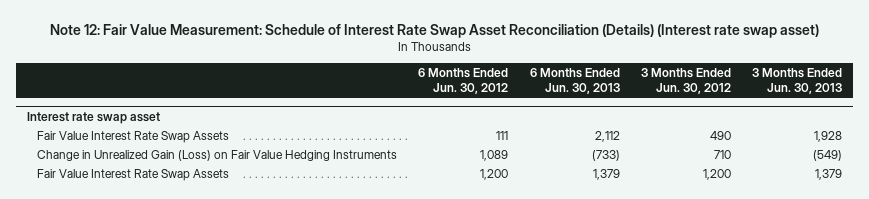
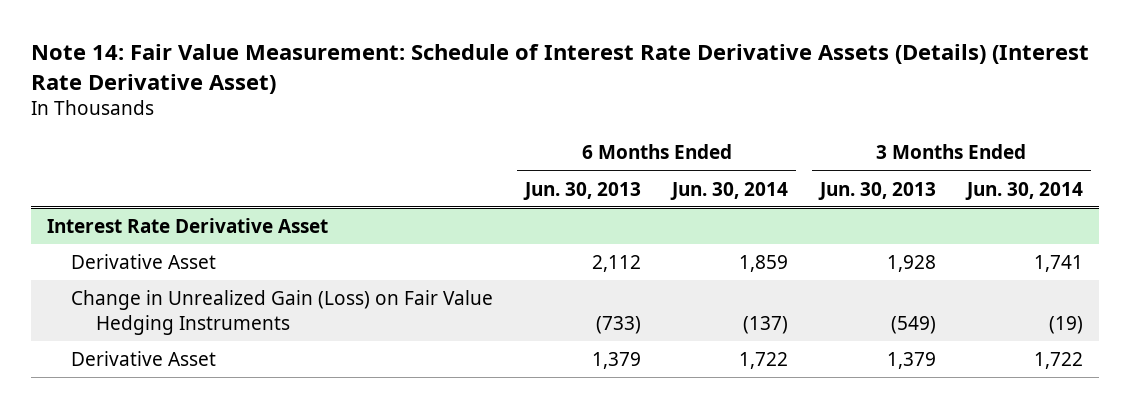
- Note 12: Fair Value Measurement: Schedule of Interest Rate Swap Asset Reconciliation (Details) (Interest rate swap asset)
+ Note 14: Fair Value Measurement: Schedule of Interest Rate Derivative Assets (Details) (Interest Rate Derivative Asset)
- | 6 Months Ended Jun. 30, 2012 | 6 Months Ended Jun. 30, 2013 | 3 Months Ended Jun. 30, 2012 | 3 Months Ended Jun. 30, 2013
+ | 6 Months Ended Jun. 30, 2013 | 6 Months Ended Jun. 30, 2014 | 3 Months Ended Jun. 30, 2013 | 3 Months Ended Jun. 30, 2014
- Interest rate swap asset
- Fair Value Interest Rate Swap Assets | 111 | 2,112 | 490 | 1,928
+ Interest Rate Derivative Asset
+ Derivative Asset | 2,112 | 1,859 | 1,928 | 1,741
- Fair Value Interest Rate Swap Assets | 1,200 | 1,379 | 1,200 | 1,379
+ Derivative Asset | 1,379 | 1,722 | 1,379 | 1,722

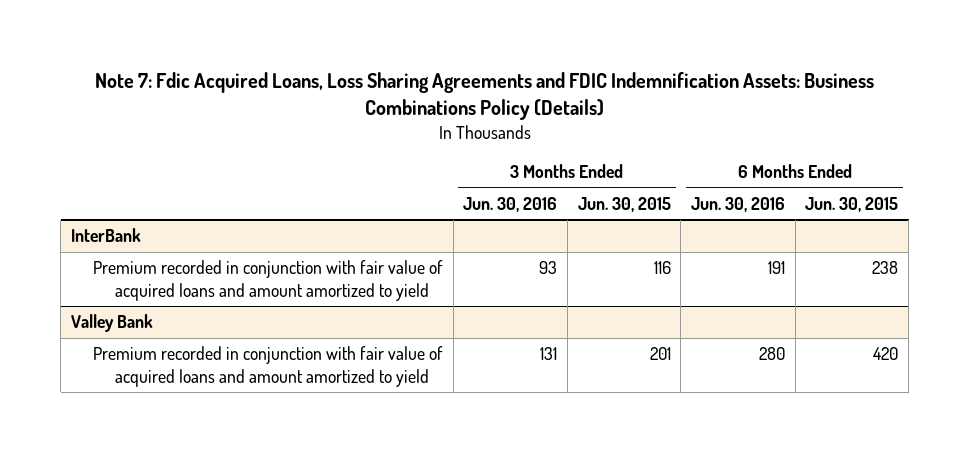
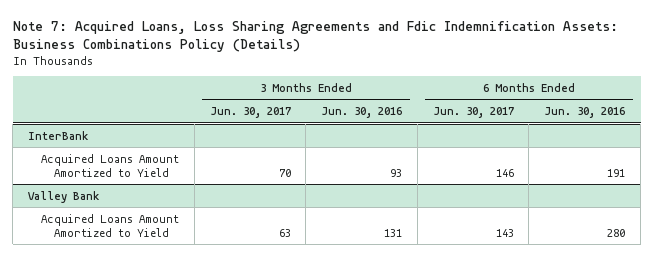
- Note 7: Fdic Acquired Loans, Loss Sharing Agreements and FDIC Indemnification Assets: Business Combinations Policy (Details)
+ Note 7: Acquired Loans, Loss Sharing Agreements and Fdic Indemnification Assets: Business Combinations Policy (Details)
- | 3 Months Ended Jun. 30, 2016 | 3 Months Ended Jun. 30, 2015 | 6 Months Ended Jun. 30, 2016 | 6 Months Ended Jun. 30, 2015
+ | 3 Months Ended Jun. 30, 2017 | 3 Months Ended Jun. 30, 2016 | 6 Months Ended Jun. 30, 2017 | 6 Months Ended Jun. 30, 2016
@ InterBank
- Premium recorded in conjunction with fair value of acquired loans and amount amortized to yield | 93 | 116 | 191 | 238
+ Acquired Loans Amount Amortized to Yield | 70 | 93 | 146 | 191
@ Valley Bank
- Premium recorded in conjunction with fair value of acquired loans and amount amortized to yield | 131 | 201 | 280 | 420
+ Acquired Loans Amount Amortized to Yield | 63 | 131 | 143 | 280

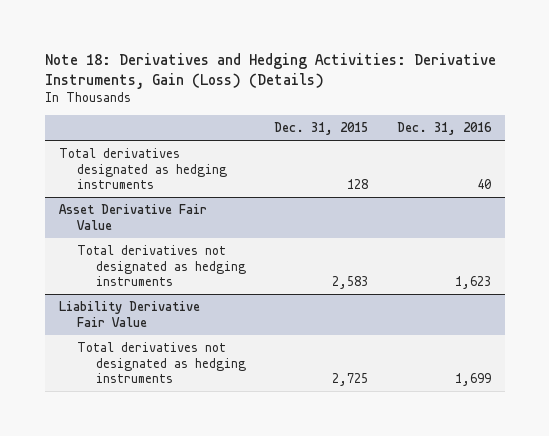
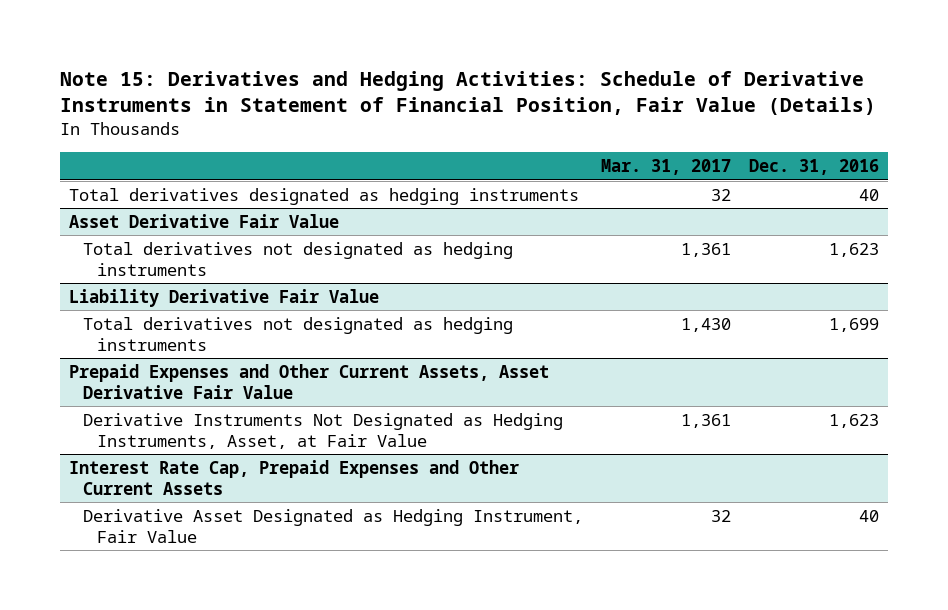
- Note 18: Derivatives and Hedging Activities: Derivative Instruments, Gain (Loss) (Details)
+ Note 15: Derivatives and Hedging Activities: Schedule of Derivative Instruments in Statement of Financial Position, Fair Value (Details)
- | Dec. 31, 2015 | Dec. 31, 2016
+ | Mar. 31, 2017 | Dec. 31, 2016
+ Prepaid Expenses and Other Current Assets, Asset Derivative Fair Value
+ Derivative Instruments Not Designated as Hedging Instruments, Asset, at Fair Value | 1,361 | 1,623
+ Interest Rate Cap, Prepaid Expenses and Other Current Assets
+ Derivative Asset Designated as Hedging Instrument, Fair Value | 32 | 40

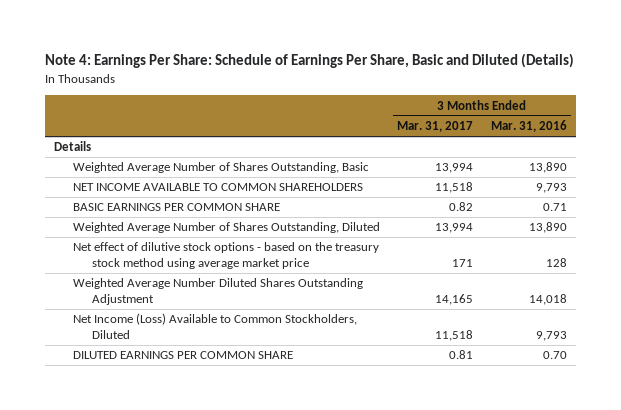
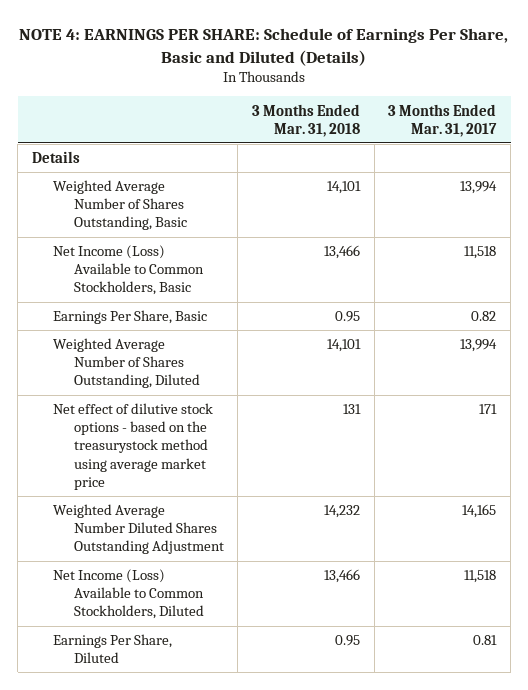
- Note 4: Earnings Per Share: Schedule of Earnings Per Share, Basic and Diluted (Details)
+ NOTE 4: EARNINGS PER SHARE: Schedule of Earnings Per Share, Basic and Diluted (Details)
- | 3 Months Ended Mar. 31, 2017 | 3 Months Ended Mar. 31, 2016
+ | 3 Months Ended Mar. 31, 2018 | 3 Months Ended Mar. 31, 2017
- NET INCOME AVAILABLE TO COMMON SHAREHOLDERS | 11,518 | 9,793
- BASIC EARNINGS PER COMMON SHARE | 0.82 | 0.71
+ Net Income (Loss) Available to Common Stockholders, Basic | 13,466 | 11,518
+ Earnings Per Share, Basic | 0.95 | 0.82
- Net effect of dilutive stock options - based on the treasury stock method using average market price | 171 | 128
+ Net effect of dilutive stock options - based on the treasurystock method using average market price | 131 | 171
- DILUTED EARNINGS PER COMMON SHARE | 0.81 | 0.70
+ Earnings Per Share, Diluted | 0.95 | 0.81

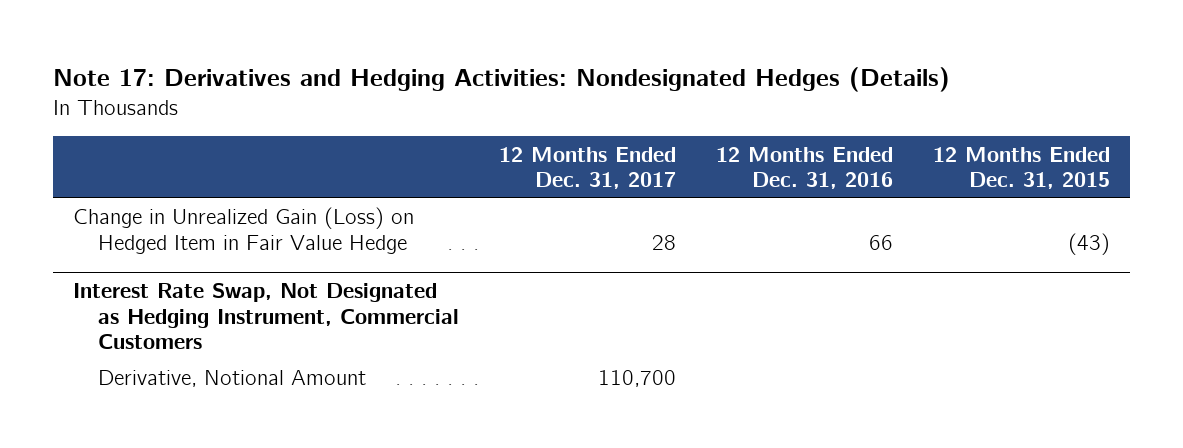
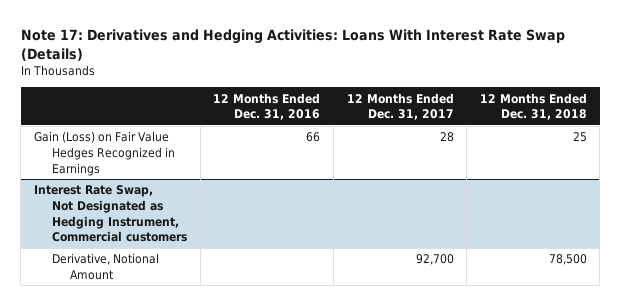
- Note 17: Derivatives and Hedging Activities: Nondesignated Hedges (Details)
+ Note 17: Derivatives and Hedging Activities: Loans With Interest Rate Swap (Details)
- | 12 Months Ended Dec. 31, 2017 | 12 Months Ended Dec. 31, 2016 | 12 Months Ended Dec. 31, 2015
+ | 12 Months Ended Dec. 31, 2016 | 12 Months Ended Dec. 31, 2017 | 12 Months Ended Dec. 31, 2018
- Change in Unrealized Gain (Loss) on Hedged Item in Fair Value Hedge | 28 | 66 | (43)
- Interest Rate Swap, Not Designated as Hedging Instrument, Commercial Customers
- Derivative, Notional Amount | 110,700 | |
+ Gain (Loss) on Fair Value Hedges Recognized in Earnings | 66 | 28 | 25
+ Interest Rate Swap, Not Designated as Hedging Instrument, Commercial customers
+ Derivative, Notional Amount | | 92,700 | 78,500

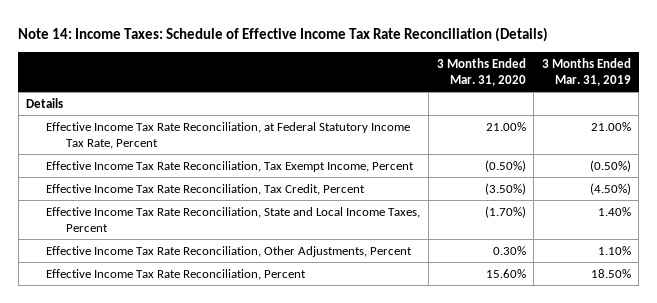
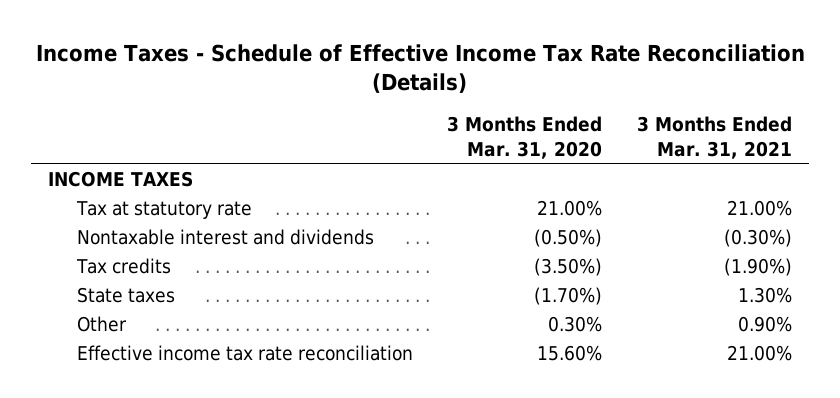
- Note 14: Income Taxes: Schedule of Effective Income Tax Rate Reconciliation (Details)
+ Income Taxes - Schedule of Effective Income Tax Rate Reconciliation (Details)
- | 3 Months Ended Mar. 31, 2020 | 3 Months Ended Mar. 31, 2019
+ | 3 Months Ended Mar. 31, 2020 | 3 Months Ended Mar. 31, 2021
- Details
- Effective Income Tax Rate Reconciliation, at Federal Statutory Income Tax Rate, Percent | 21.00% | 21.00%
- Effective Income Tax Rate Reconciliation, Tax Exempt Income, Percent | (0.50%) | (0.50%)
- Effective Income Tax Rate Reconciliation, Tax Credit, Percent | (3.50%) | (4.50%)
- Effective Income Tax Rate Reconciliation, State and Local Income Taxes, Percent | (1.70%) | 1.40%
- Effective Income Tax Rate Reconciliation, Other Adjustments, Percent | 0.30% | 1.10%
- Effective Income Tax Rate Reconciliation, Percent | 15.60% | 18.50%
+ INCOME TAXES
+ Tax at statutory rate | 21.00% | 21.00%
+ Nontaxable interest and dividends | (0.50%) | (0.30%)
+ Tax credits | (3.50%) | (1.90%)
+ State taxes | (1.70%) | 1.30%
+ Other | 0.30% | 0.90%
+ Effective income tax rate reconciliation | 15.60% | 21.00%

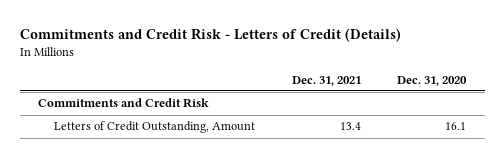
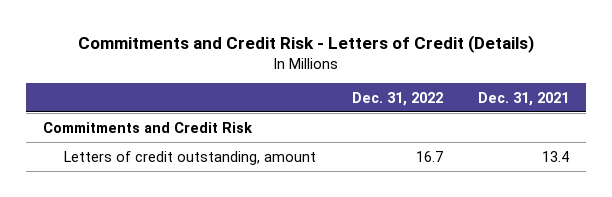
- | Dec. 31, 2021 | Dec. 31, 2020
+ | Dec. 31, 2022 | Dec. 31, 2021
- Letters of Credit Outstanding, Amount | 13.4 | 16.1
+ Letters of credit outstanding, amount | 16.7 | 13.4

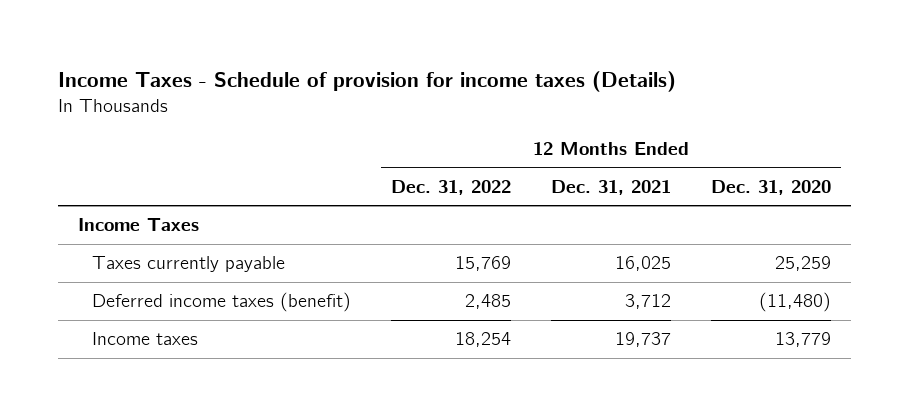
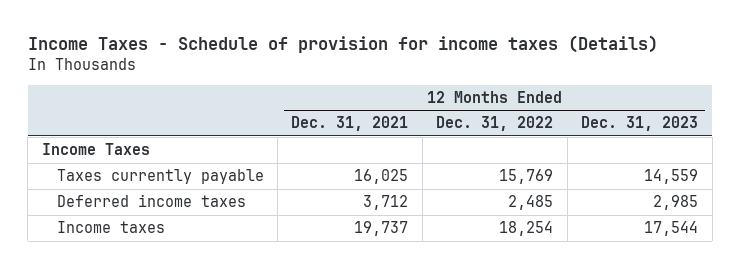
- | 12 Months Ended Dec. 31, 2022 | 12 Months Ended Dec. 31, 2021 | 12 Months Ended Dec. 31, 2020
+ | 12 Months Ended Dec. 31, 2021 | 12 Months Ended Dec. 31, 2022 | 12 Months Ended Dec. 31, 2023
- Deferred income taxes (benefit) | 2,485 | 3,712 | (11,480)
+ Deferred income taxes | 3,712 | 2,485 | 2,985

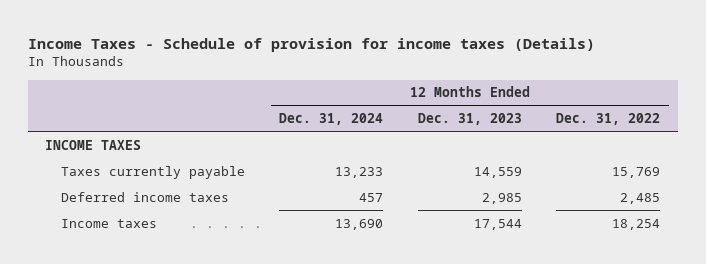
- | 12 Months Ended Dec. 31, 2021 | 12 Months Ended Dec. 31, 2022 | 12 Months Ended Dec. 31, 2023
+ | 12 Months Ended Dec. 31, 2024 | 12 Months Ended Dec. 31, 2023 | 12 Months Ended Dec. 31, 2022
- Income Taxes
+ INCOME TAXES

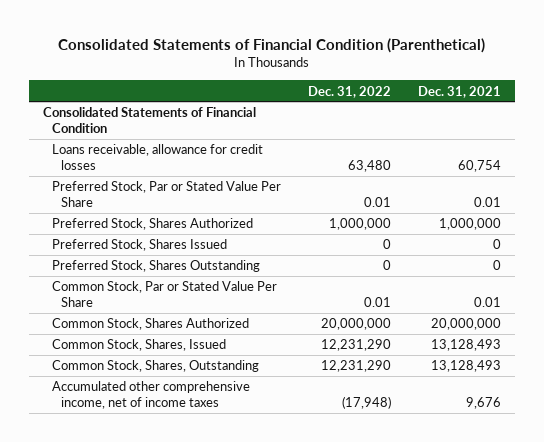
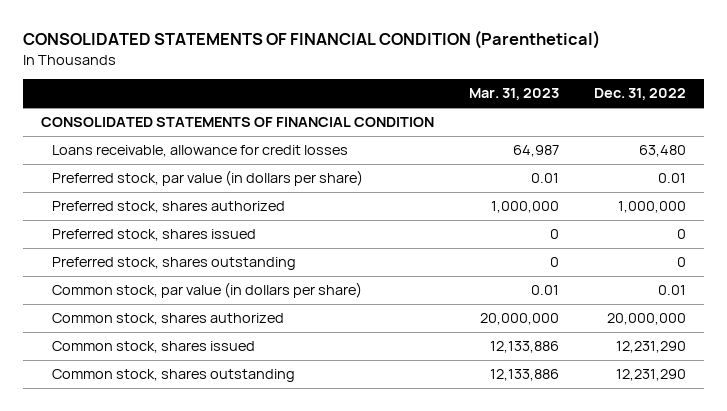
- Consolidated Statements of Financial Condition (Parenthetical)
+ CONSOLIDATED STATEMENTS OF FINANCIAL CONDITION (Parenthetical)
- | Dec. 31, 2022 | Dec. 31, 2021
+ | Mar. 31, 2023 | Dec. 31, 2022
- Consolidated Statements of Financial Condition
+ CONSOLIDATED STATEMENTS OF FINANCIAL CONDITION
- Preferred Stock, Par or Stated Value Per Share | 0.01 | 0.01
- Preferred Stock, Shares Authorized | 1,000,000 | 1,000,000
- Preferred Stock, Shares Issued | 0 | 0
- Preferred Stock, Shares Outstanding | 0 | 0
- Common Stock, Par or Stated Value Per Share | 0.01 | 0.01
- Common Stock, Shares Authorized | 20,000,000 | 20,000,000
- Common Stock, Shares, Issued | 12,231,290 | 13,128,493
- Common Stock, Shares, Outstanding | 12,231,290 | 13,128,493
- Accumulated other comprehensive income, net of income taxes | (17,948) | 9,676
+ Preferred stock, par value (in dollars per share) | 0.01 | 0.01
+ Preferred stock, shares authorized | 1,000,000 | 1,000,000
+ Preferred stock, shares issued | 0 | 0
+ Preferred stock, shares outstanding | 0 | 0
+ Common stock, par value (in dollars per share) | 0.01 | 0.01
+ Common stock, shares authorized | 20,000,000 | 20,000,000
+ Common stock, shares issued | 12,133,886 | 12,231,290
+ Common stock, shares outstanding | 12,133,886 | 12,231,290

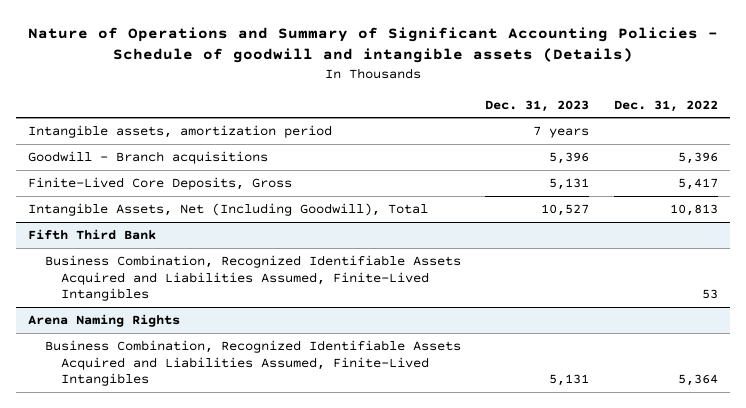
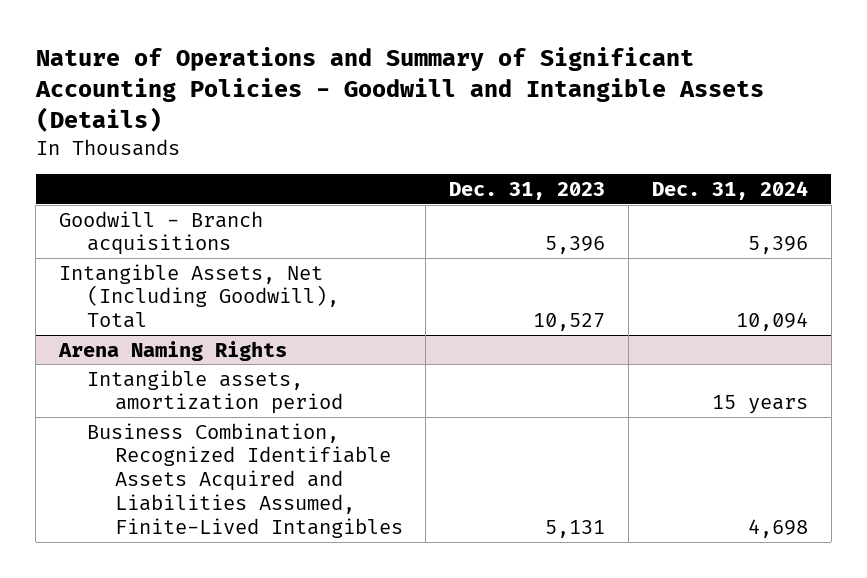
- Nature of Operations and Summary of Significant Accounting Policies - Schedule of goodwill and intangible assets (Details)
+ Nature of Operations and Summary of Significant Accounting Policies - Goodwill and Intangible Assets (Details)
- | Dec. 31, 2023 | Dec. 31, 2022
+ | Dec. 31, 2023 | Dec. 31, 2024
- Intangible assets, amortization period | 7 years |
- Finite-Lived Core Deposits, Gross | 5,131 | 5,417
- Fifth Third Bank
- Business Combination, Recognized Identifiable Assets Acquired and Liabilities Assumed, Finite-Lived Intangibles | | 53
@ Arena Naming Rights
+ Intangible assets, amortization period | | 15 years

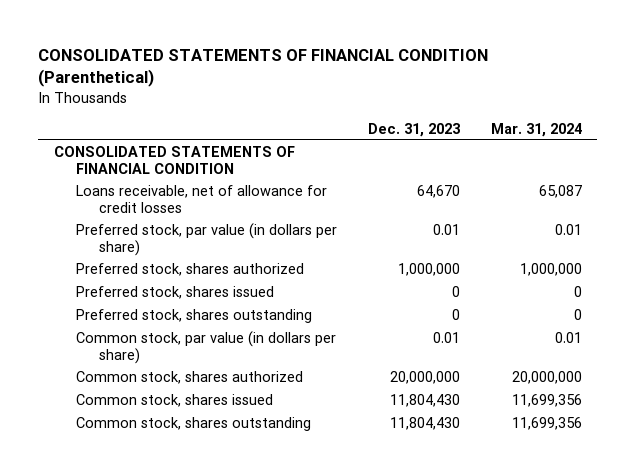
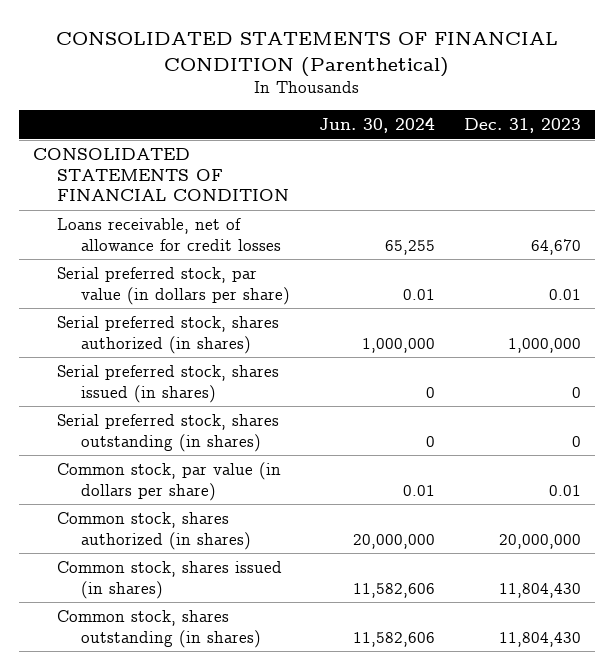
- | Dec. 31, 2023 | Mar. 31, 2024
+ | Jun. 30, 2024 | Dec. 31, 2023
- Preferred stock, par value (in dollars per share) | 0.01 | 0.01
- Preferred stock, shares authorized | 1,000,000 | 1,000,000
- Preferred stock, shares issued | 0 | 0
- Preferred stock, shares outstanding | 0 | 0
+ Serial preferred stock, par value (in dollars per share) | 0.01 | 0.01
+ Serial preferred stock, shares authorized (in shares) | 1,000,000 | 1,000,000
+ Serial preferred stock, shares issued (in shares) | 0 | 0
+ Serial preferred stock, shares outstanding (in shares) | 0 | 0
- Common stock, shares authorized | 20,000,000 | 20,000,000
- Common stock, shares issued | 11,804,430 | 11,699,356
- Common stock, shares outstanding | 11,804,430 | 11,699,356
+ Common stock, shares authorized (in shares) | 20,000,000 | 20,000,000
+ Common stock, shares issued (in shares) | 11,582,606 | 11,804,430
+ Common stock, shares outstanding (in shares) | 11,582,606 | 11,804,430

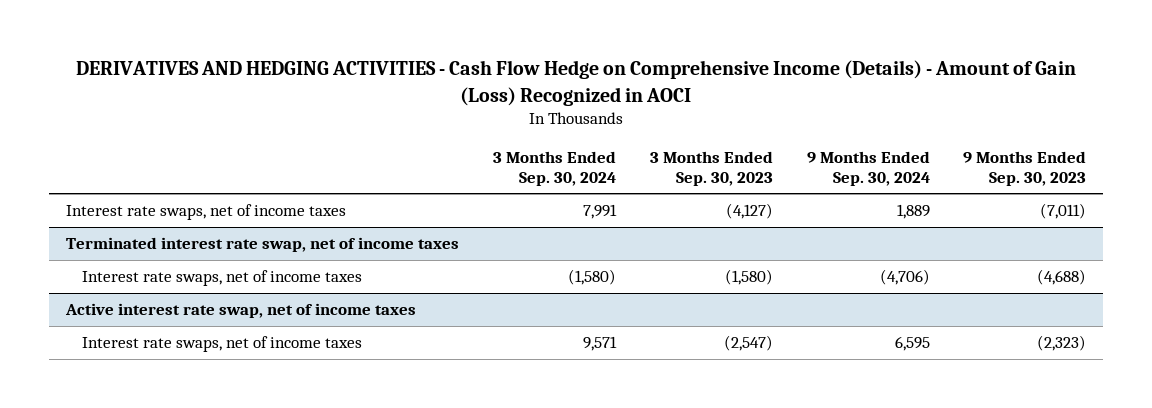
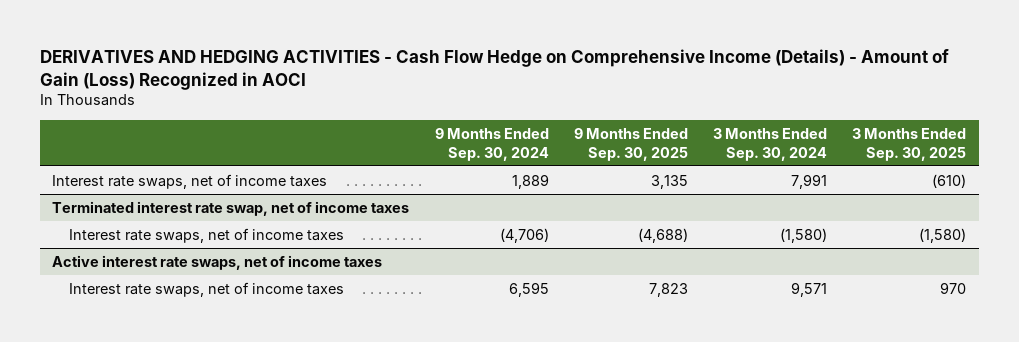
- | 3 Months Ended Sep. 30, 2024 | 3 Months Ended Sep. 30, 2023 | 9 Months Ended Sep. 30, 2024 | 9 Months Ended Sep. 30, 2023
+ | 9 Months Ended Sep. 30, 2024 | 9 Months Ended Sep. 30, 2025 | 3 Months Ended Sep. 30, 2024 | 3 Months Ended Sep. 30, 2025
- Active interest rate swap, net of income taxes
+ Active interest rate swaps, net of income taxes

